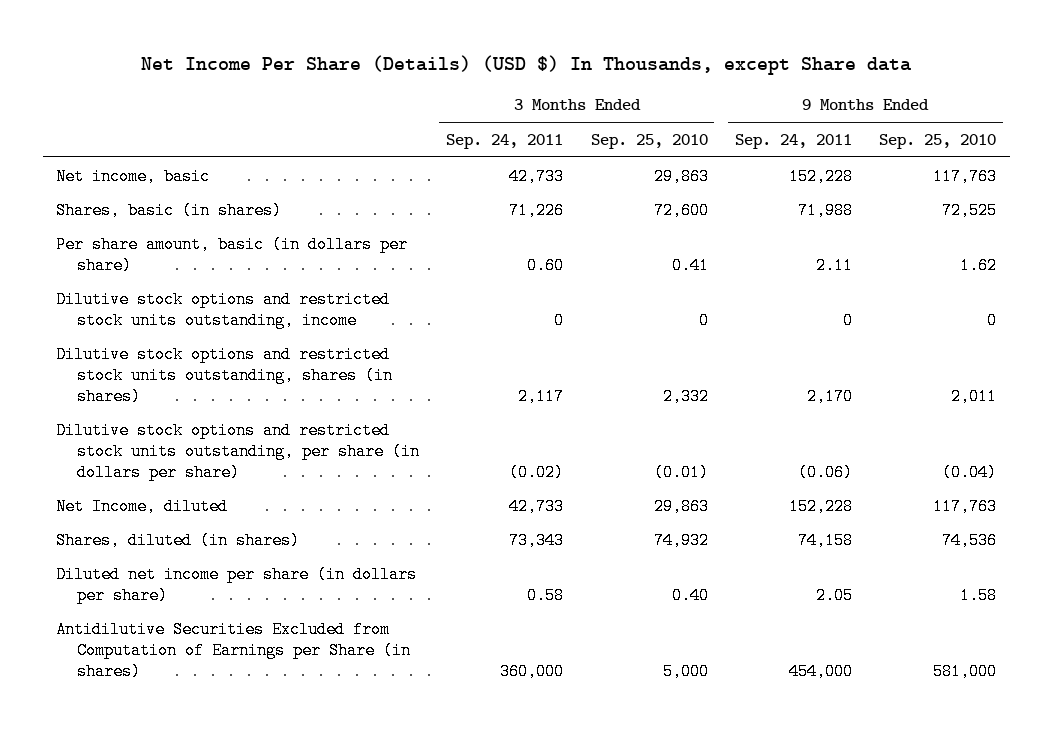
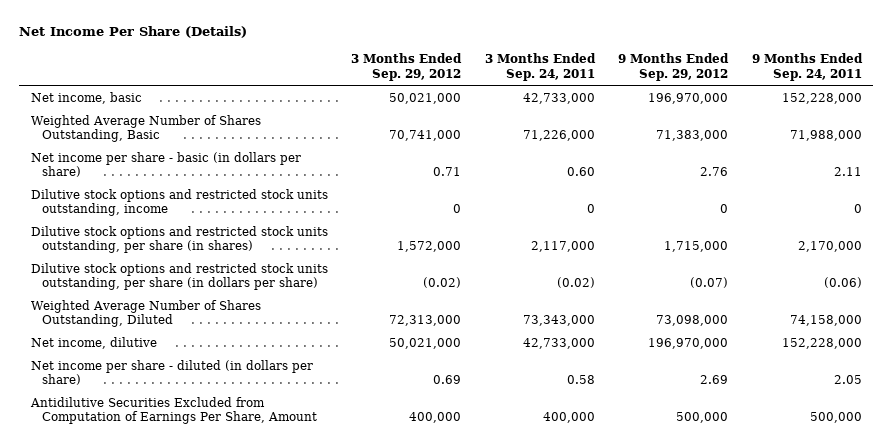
- Net Income Per Share (Details) (USD $) In Thousands, except Share data
+ Net Income Per Share (Details)
- | 3 Months Ended Sep. 24, 2011 | 3 Months Ended Sep. 25, 2010 | 9 Months Ended Sep. 24, 2011 | 9 Months Ended Sep. 25, 2010
+ | 3 Months Ended Sep. 29, 2012 | 3 Months Ended Sep. 24, 2011 | 9 Months Ended Sep. 29, 2012 | 9 Months Ended Sep. 24, 2011
- Net income, basic | 42,733 | 29,863 | 152,228 | 117,763
- Shares, basic (in shares) | 71,226 | 72,600 | 71,988 | 72,525
- Per share amount, basic (in dollars per share) | 0.60 | 0.41 | 2.11 | 1.62
+ Net income, basic | 50,021,000 | 42,733,000 | 196,970,000 | 152,228,000
+ Weighted Average Number of Shares Outstanding, Basic | 70,741,000 | 71,226,000 | 71,383,000 | 71,988,000
+ Net income per share - basic (in dollars per share) | 0.71 | 0.60 | 2.76 | 2.11
- Dilutive stock options and restricted stock units outstanding, shares (in shares) | 2,117 | 2,332 | 2,170 | 2,011
+ Dilutive stock options and restricted stock units outstanding, per share (in shares) | 1,572,000 | 2,117,000 | 1,715,000 | 2,170,000
- Net Income, diluted | 42,733 | 29,863 | 152,228 | 117,763
- Shares, diluted (in shares) | 73,343 | 74,932 | 74,158 | 74,536
- Diluted net income per share (in dollars per share) | 0.58 | 0.40 | 2.05 | 1.58
- Antidilutive Securities Excluded from Computation of Earnings per Share (in shares) | 360,000 | 5,000 | 454,000 | 581,000
+ Weighted Average Number of Shares Outstanding, Diluted | 72,313,000 | 73,343,000 | 73,098,000 | 74,158,000
+ Net income, dilutive | 50,021,000 | 42,733,000 | 196,970,000 | 152,228,000
+ Net income per share - diluted (in dollars per share) | 0.69 | 0.58 | 2.69 | 2.05
+ Antidilutive Securities Excluded from Computation of Earnings Per Share, Amount | 400,000 | 400,000 | 500,000 | 500,000

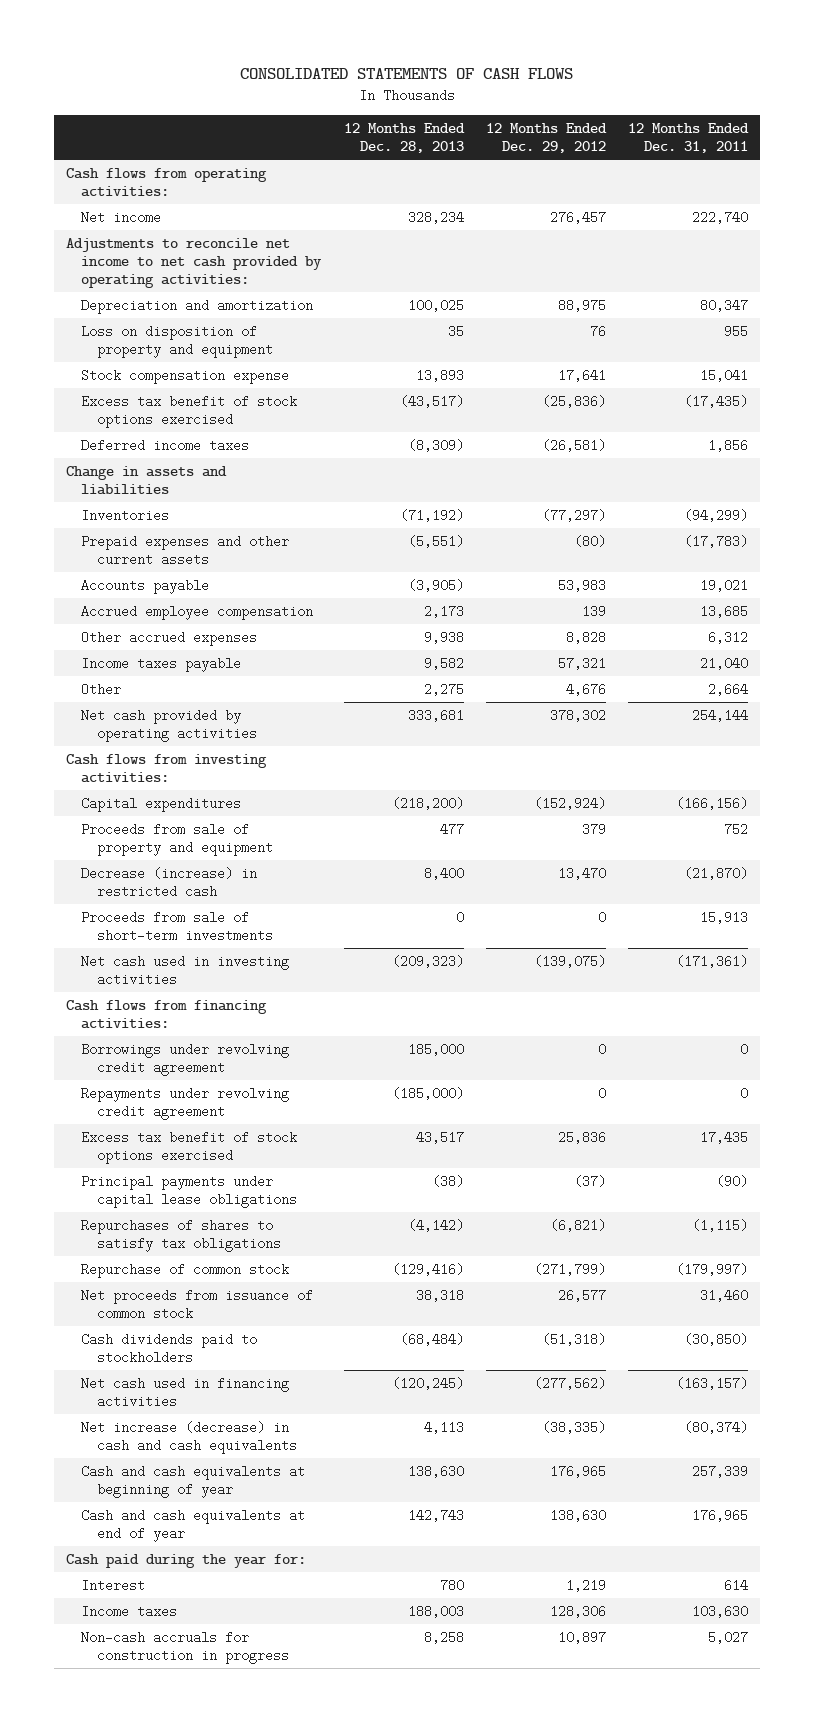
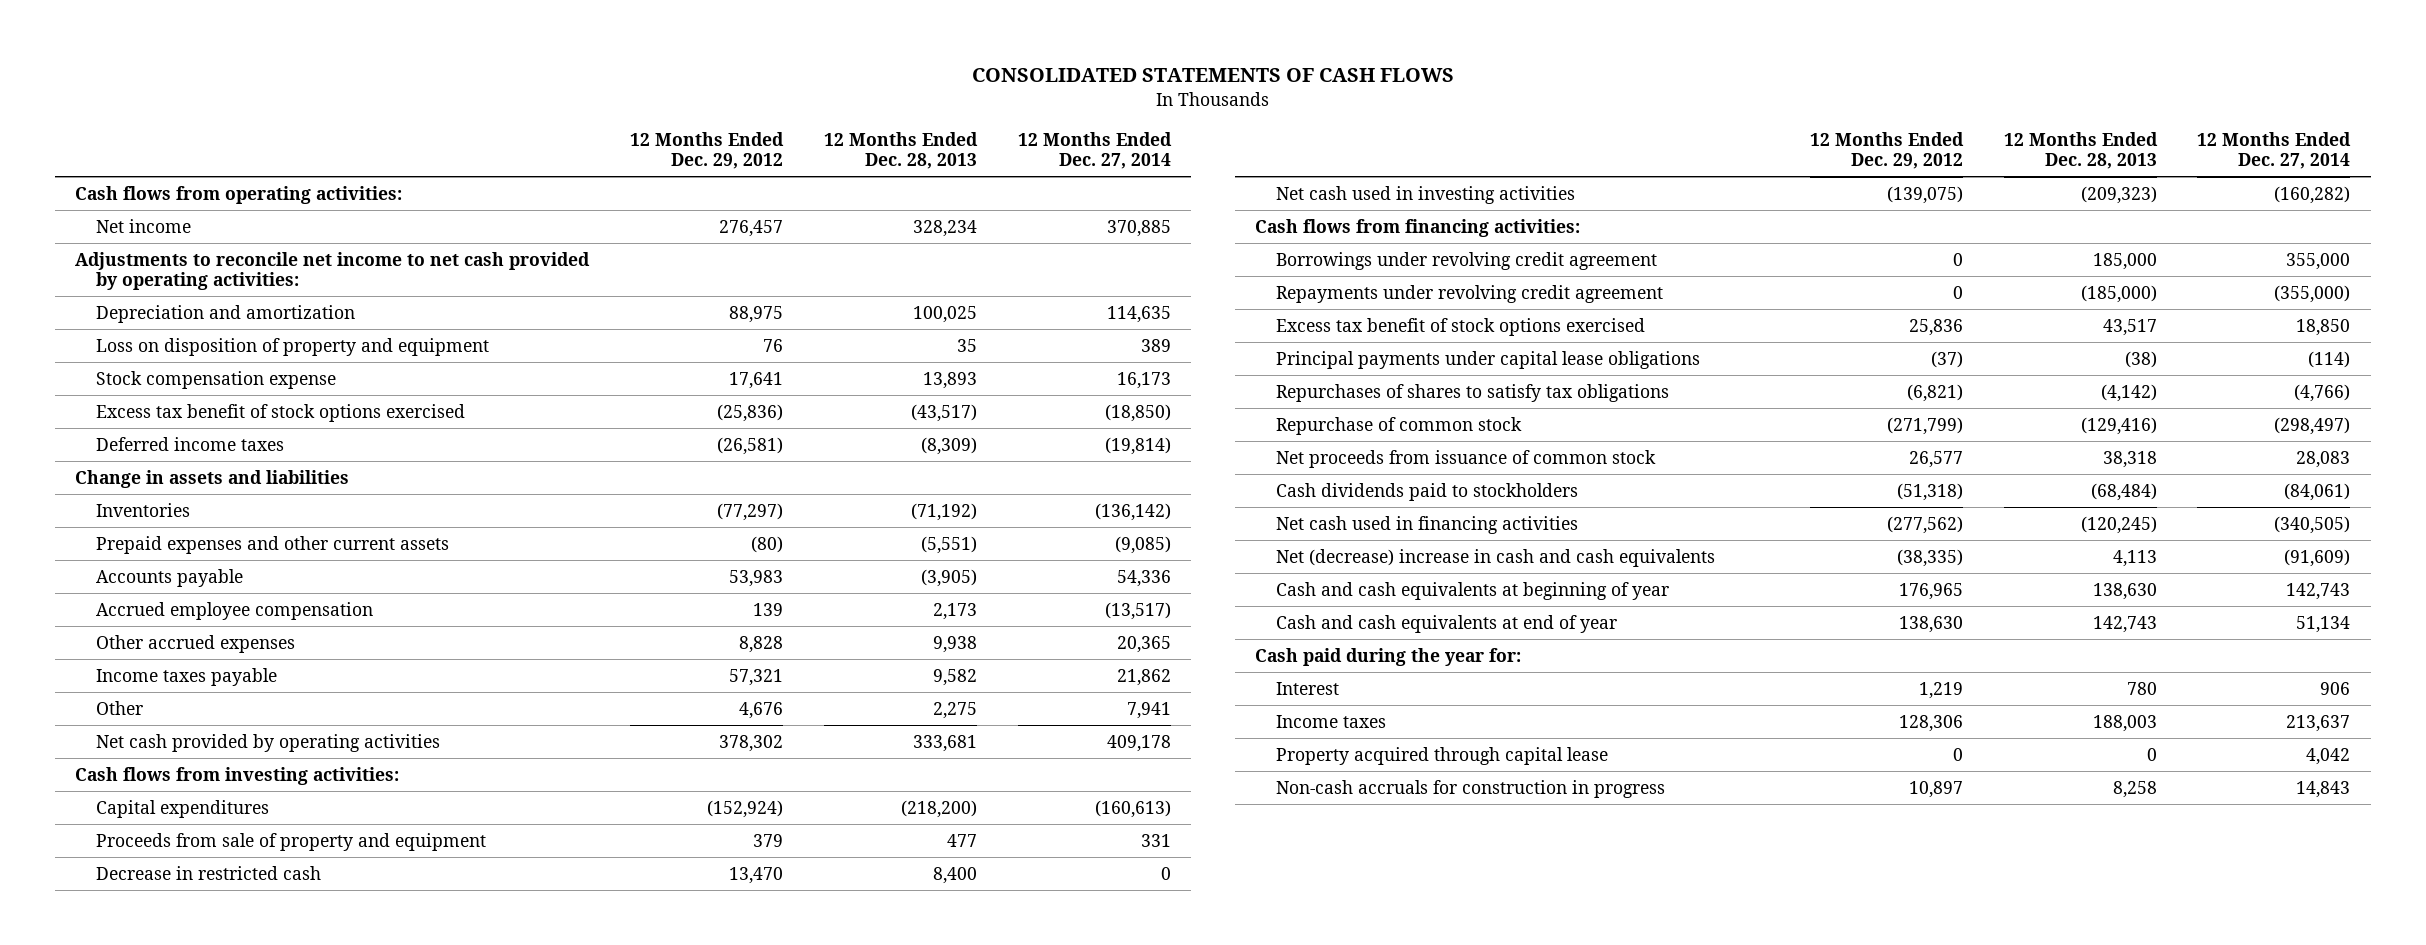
- | 12 Months Ended Dec. 28, 2013 | 12 Months Ended Dec. 29, 2012 | 12 Months Ended Dec. 31, 2011
+ | 12 Months Ended Dec. 29, 2012 | 12 Months Ended Dec. 28, 2013 | 12 Months Ended Dec. 27, 2014
- Decrease (increase) in restricted cash | 8,400 | 13,470 | (21,870)
- Proceeds from sale of short-term investments | 0 | 0 | 15,913
+ Decrease in restricted cash | 13,470 | 8,400 | 0
- Net increase (decrease) in cash and cash equivalents | 4,113 | (38,335) | (80,374)
+ Net (decrease) increase in cash and cash equivalents | (38,335) | 4,113 | (91,609)
+ Property acquired through capital lease | 0 | 0 | 4,042

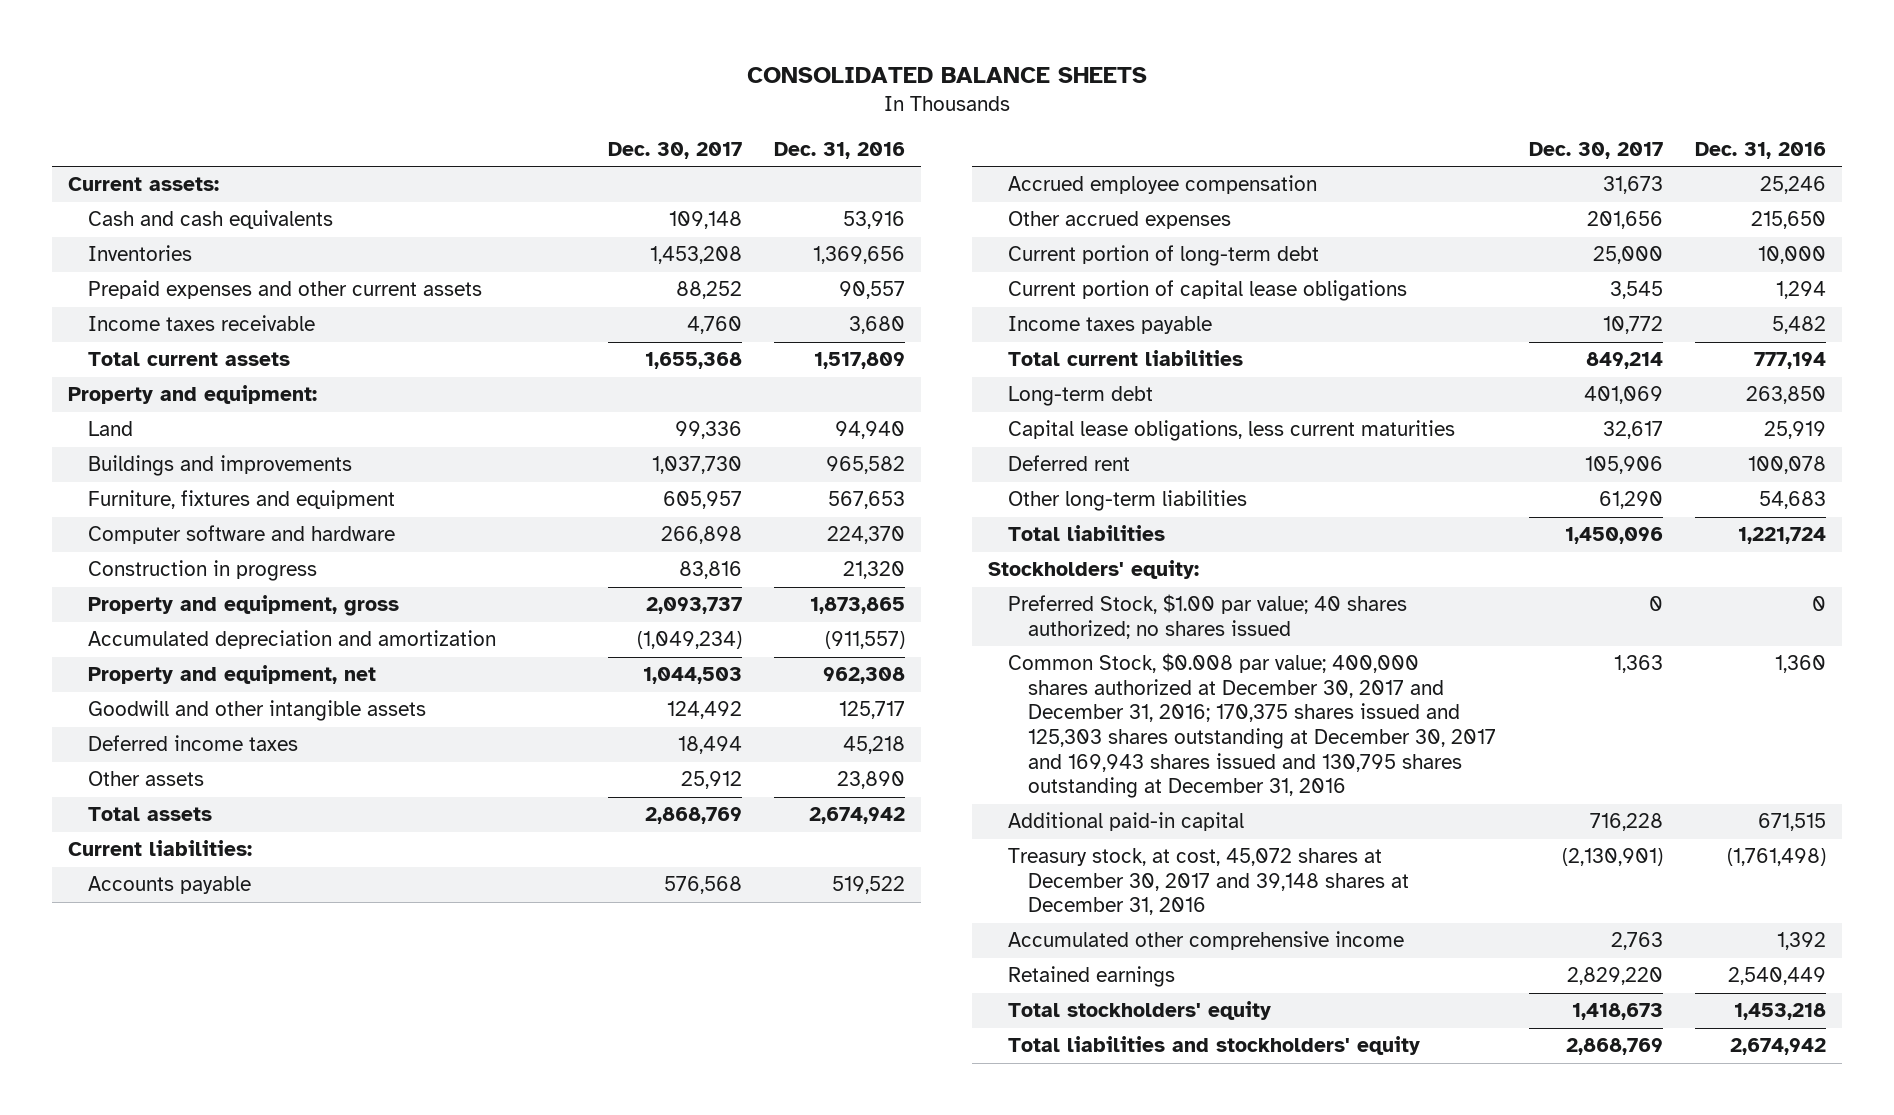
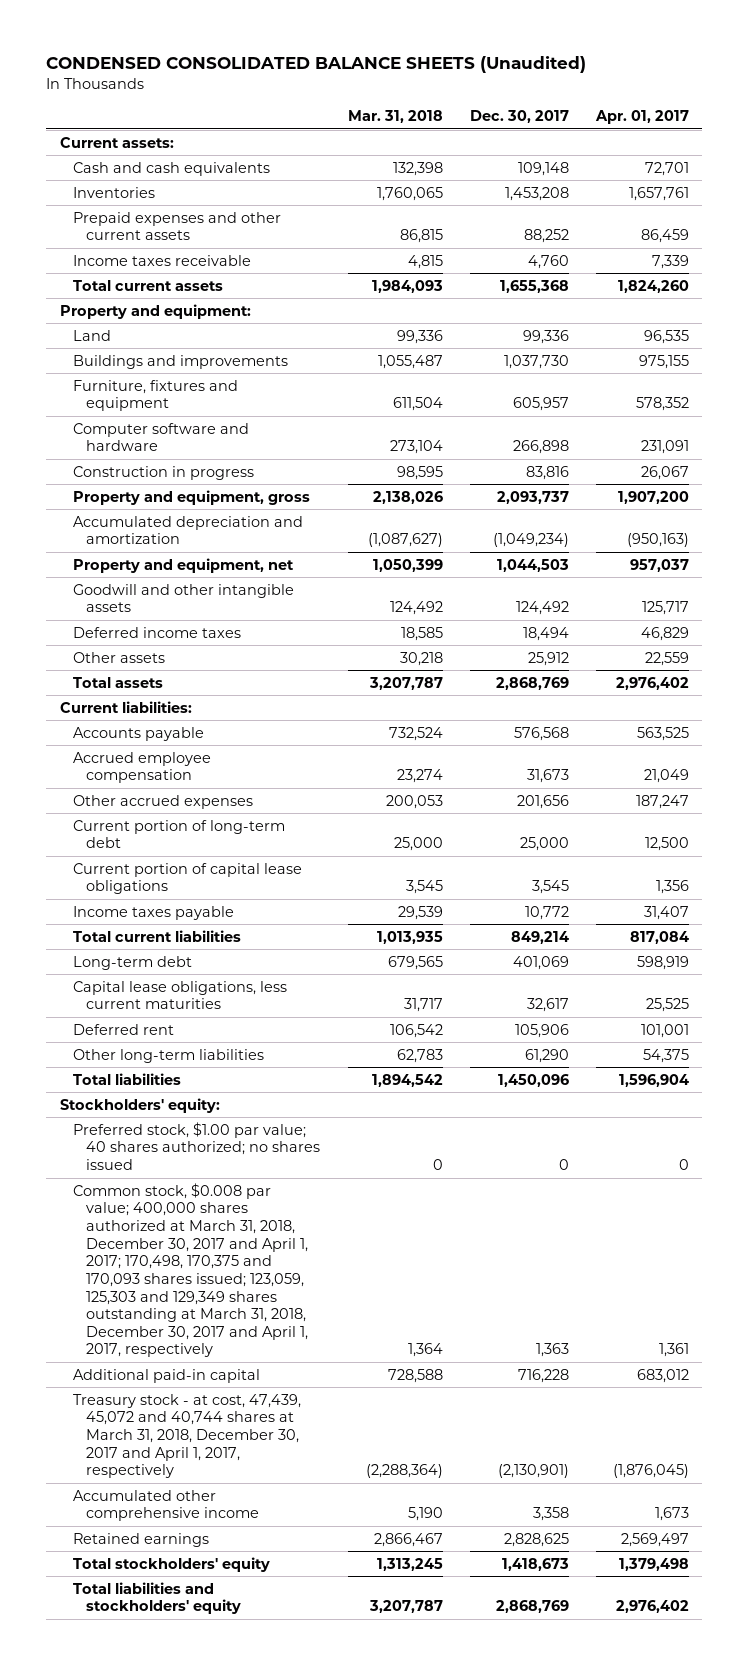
- CONSOLIDATED BALANCE SHEETS
+ CONDENSED CONSOLIDATED BALANCE SHEETS (Unaudited)
- | Dec. 30, 2017 | Dec. 31, 2016
+ | Mar. 31, 2018 | Dec. 30, 2017 | Apr. 01, 2017
- Preferred Stock, $1.00 par value; 40 shares authorized; no shares issued | 0 | 0
- Common Stock, $0.008 par value; 400,000 shares authorized at December 30, 2017 and December 31, 2016; 170,375 shares issued and 125,303 shares outstanding at December 30, 2017 and 169,943 shares issued and 130,795 shares outstanding at December 31, 2016 | 1,363 | 1,360
+ Preferred stock, $1.00 par value; 40 shares authorized; no shares issued | 0 | 0 | 0
+ Common stock, $0.008 par value; 400,000 shares authorized at March 31, 2018, December 30, 2017 and April 1, 2017; 170,498, 170,375 and 170,093 shares issued; 123,059, 125,303 and 129,349 shares outstanding at March 31, 2018, December 30, 2017 and April 1, 2017, respectively | 1,364 | 1,363 | 1,361
- Treasury stock, at cost, 45,072 shares at December 30, 2017 and 39,148 shares at December 31, 2016 | (2,130,901) | (1,761,498)
- Accumulated other comprehensive income | 2,763 | 1,392
- Retained earnings | 2,829,220 | 2,540,449
+ Treasury stock - at cost, 47,439, 45,072 and 40,744 shares at March 31, 2018, December 30, 2017 and April 1, 2017, respectively | (2,288,364) | (2,130,901) | (1,876,045)
+ Accumulated other comprehensive income | 5,190 | 3,358 | 1,673
+ Retained earnings | 2,866,467 | 2,828,625 | 2,569,497

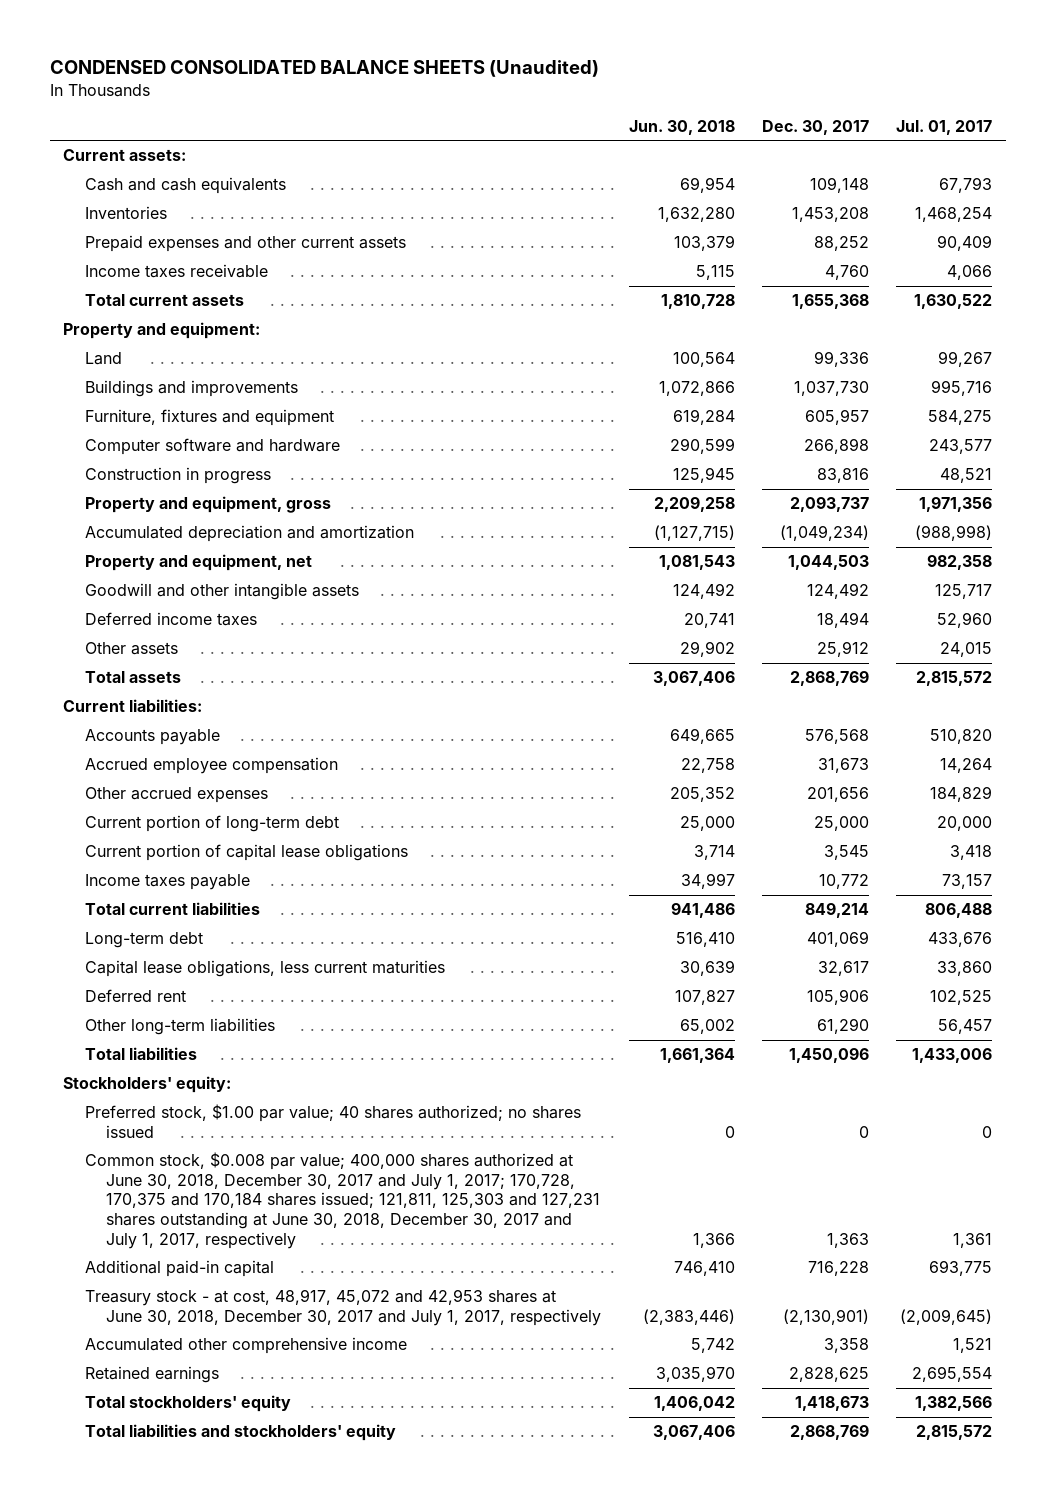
- | Mar. 31, 2018 | Dec. 30, 2017 | Apr. 01, 2017
+ | Jun. 30, 2018 | Dec. 30, 2017 | Jul. 01, 2017
- Common stock, $0.008 par value; 400,000 shares authorized at March 31, 2018, December 30, 2017 and April 1, 2017; 170,498, 170,375 and 170,093 shares issued; 123,059, 125,303 and 129,349 shares outstanding at March 31, 2018, December 30, 2017 and April 1, 2017, respectively | 1,364 | 1,363 | 1,361
+ Common stock, $0.008 par value; 400,000 shares authorized at June 30, 2018, December 30, 2017 and July 1, 2017; 170,728, 170,375 and 170,184 shares issued; 121,811, 125,303 and 127,231 shares outstanding at June 30, 2018, December 30, 2017 and July 1, 2017, respectively | 1,366 | 1,363 | 1,361
- Treasury stock - at cost, 47,439, 45,072 and 40,744 shares at March 31, 2018, December 30, 2017 and April 1, 2017, respectively | (2,288,364) | (2,130,901) | (1,876,045)
+ Treasury stock - at cost, 48,917, 45,072 and 42,953 shares at June 30, 2018, December 30, 2017 and July 1, 2017, respectively | (2,383,446) | (2,130,901) | (2,009,645)

